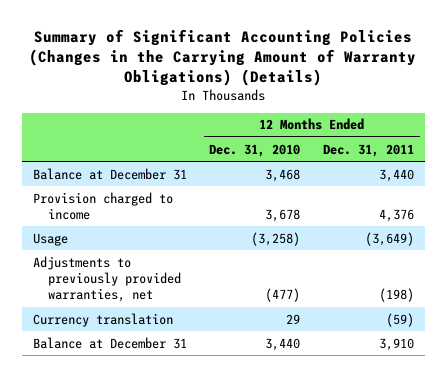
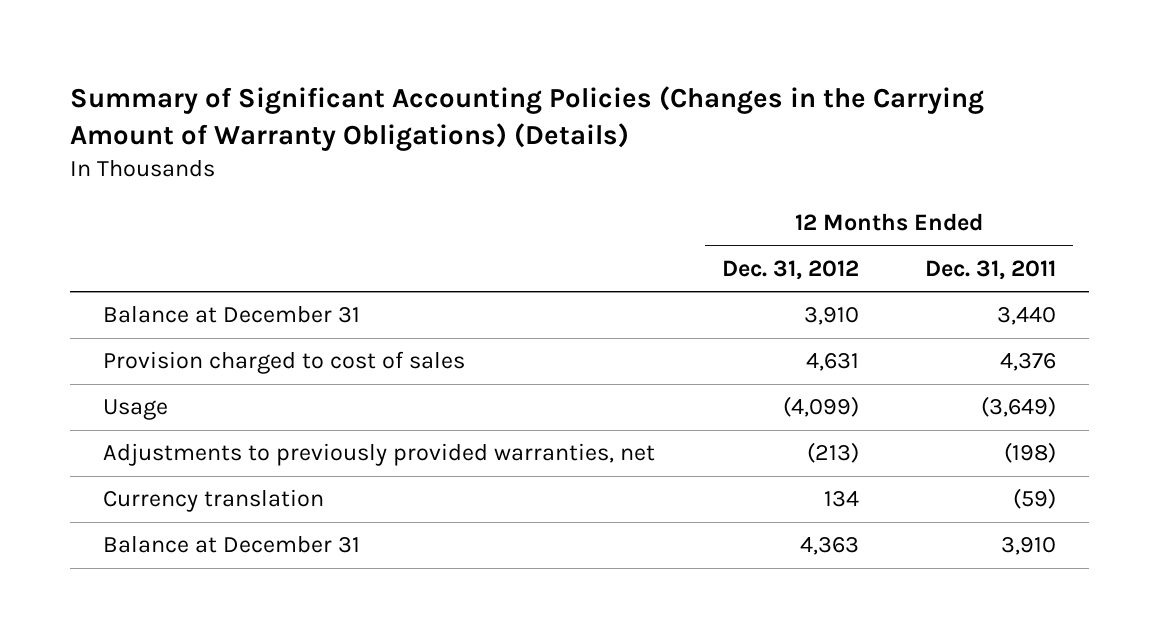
- | 12 Months Ended Dec. 31, 2010 | 12 Months Ended Dec. 31, 2011
+ | 12 Months Ended Dec. 31, 2012 | 12 Months Ended Dec. 31, 2011
- Provision charged to income | 3,678 | 4,376
+ Provision charged to cost of sales | 4,631 | 4,376

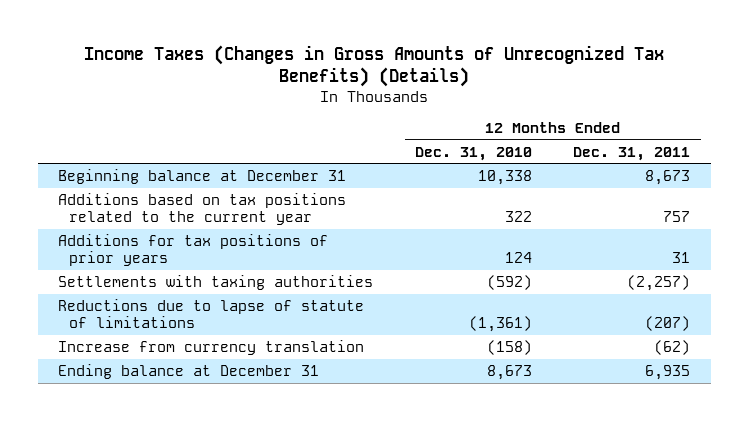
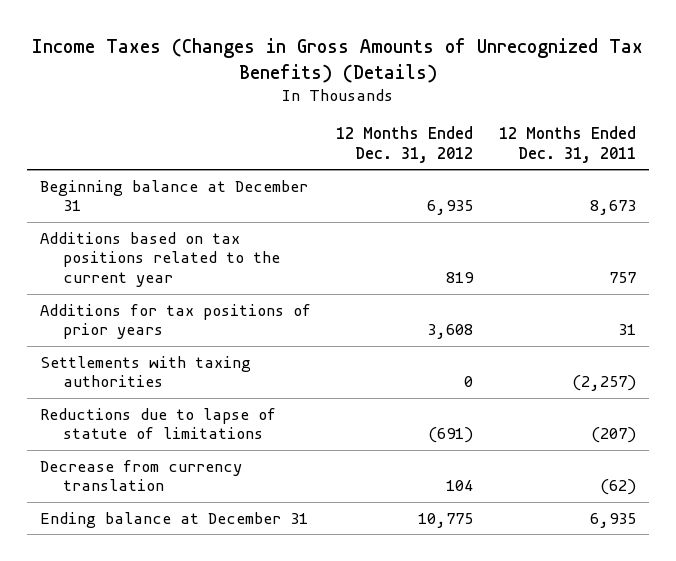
- | 12 Months Ended Dec. 31, 2010 | 12 Months Ended Dec. 31, 2011
+ | 12 Months Ended Dec. 31, 2012 | 12 Months Ended Dec. 31, 2011
- Increase from currency translation | (158) | (62)
+ Decrease from currency translation | 104 | (62)

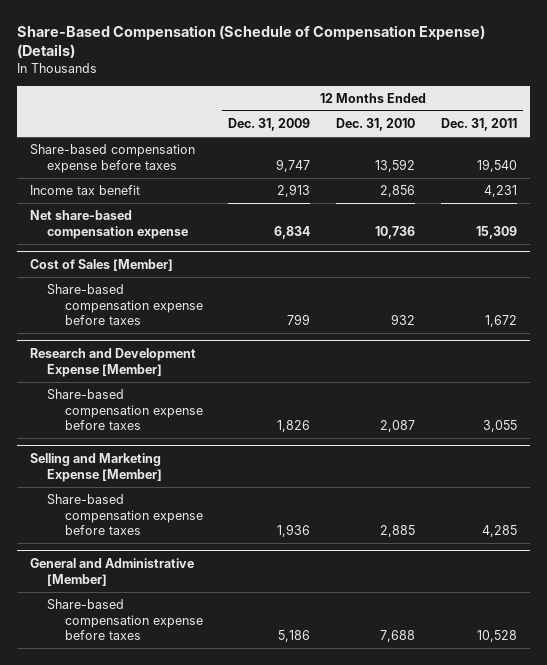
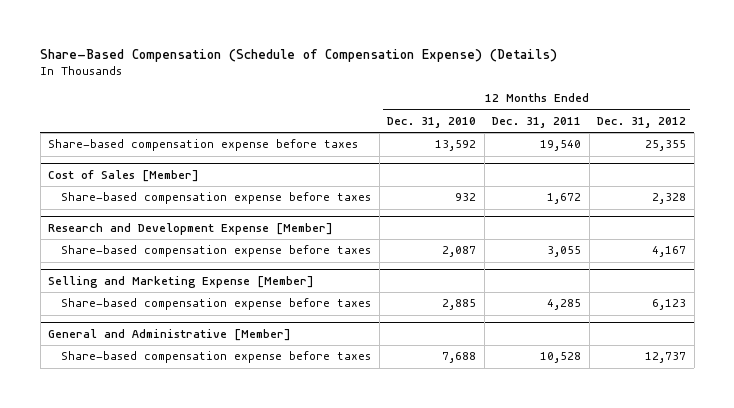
- | 12 Months Ended Dec. 31, 2009 | 12 Months Ended Dec. 31, 2010 | 12 Months Ended Dec. 31, 2011
+ | 12 Months Ended Dec. 31, 2010 | 12 Months Ended Dec. 31, 2011 | 12 Months Ended Dec. 31, 2012
- Income tax benefit | 2,913 | 2,856 | 4,231
- Net share-based compensation expense | 6,834 | 10,736 | 15,309

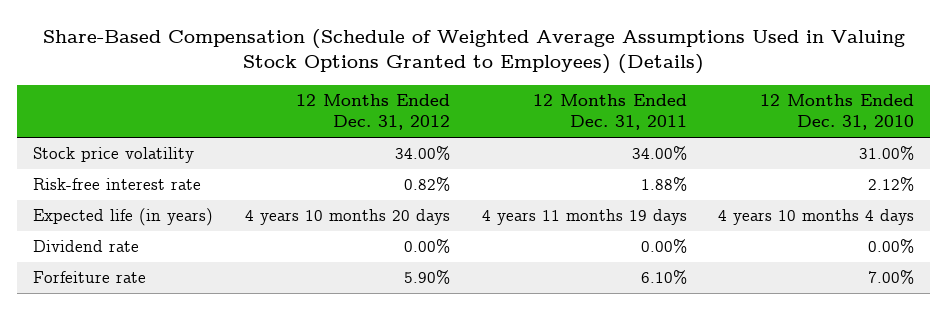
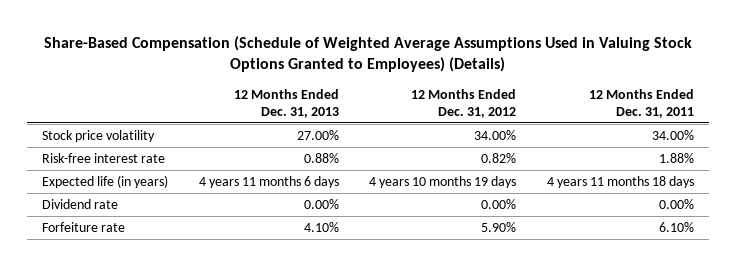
- | 12 Months Ended Dec. 31, 2012 | 12 Months Ended Dec. 31, 2011 | 12 Months Ended Dec. 31, 2010
+ | 12 Months Ended Dec. 31, 2013 | 12 Months Ended Dec. 31, 2012 | 12 Months Ended Dec. 31, 2011
- Expected life (in years) | 4 years 10 months 20 days | 4 years 11 months 19 days | 4 years 10 months 4 days
+ Expected life (in years) | 4 years 11 months 6 days | 4 years 10 months 19 days | 4 years 11 months 18 days

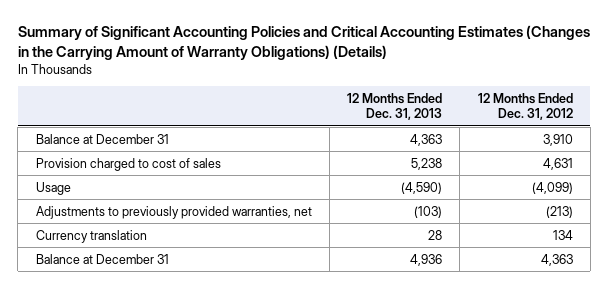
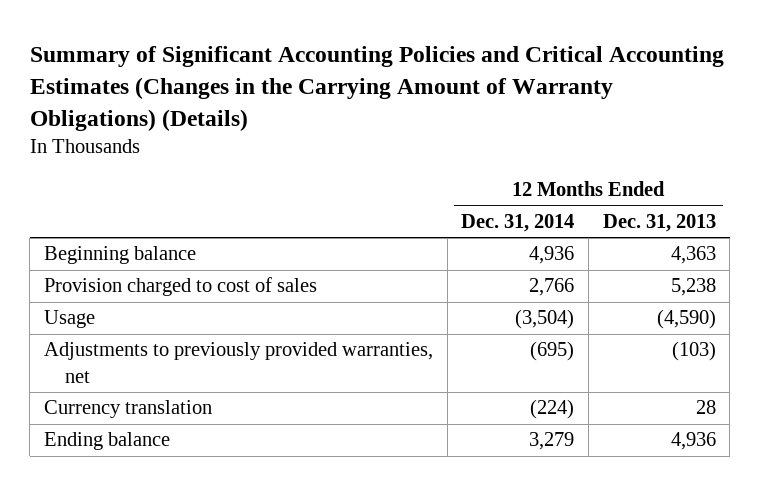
- | 12 Months Ended Dec. 31, 2013 | 12 Months Ended Dec. 31, 2012
+ | 12 Months Ended Dec. 31, 2014 | 12 Months Ended Dec. 31, 2013
- Balance at December 31 | 4,363 | 3,910
+ Beginning balance | 4,936 | 4,363
- Balance at December 31 | 4,936 | 4,363
+ Ending balance | 3,279 | 4,936

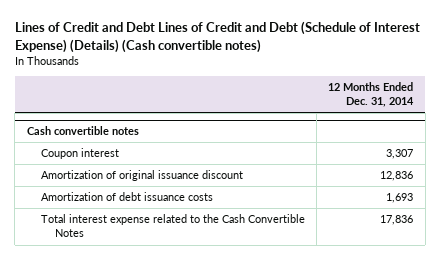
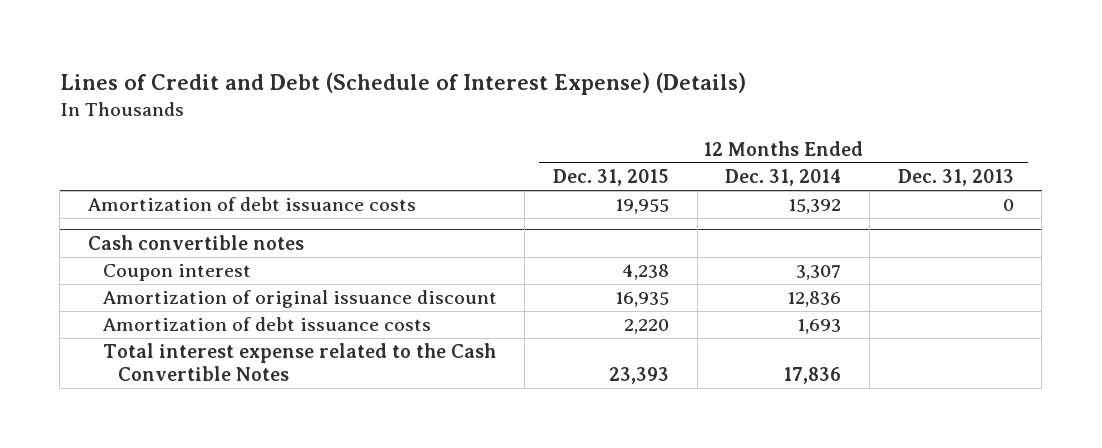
- Lines of Credit and Debt Lines of Credit and Debt (Schedule of Interest Expense) (Details) (Cash convertible notes)
+ Lines of Credit and Debt (Schedule of Interest Expense) (Details)
- | 12 Months Ended Dec. 31, 2014
+ | 12 Months Ended Dec. 31, 2015 | 12 Months Ended Dec. 31, 2014 | 12 Months Ended Dec. 31, 2013
+ Amortization of debt issuance costs | 19,955 | 15,392 | 0

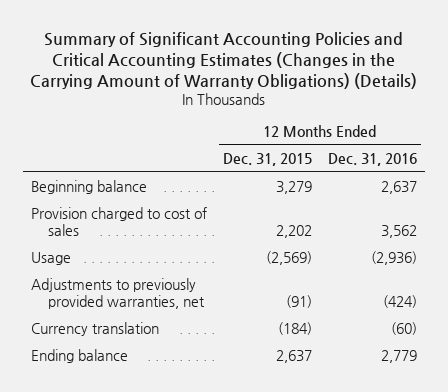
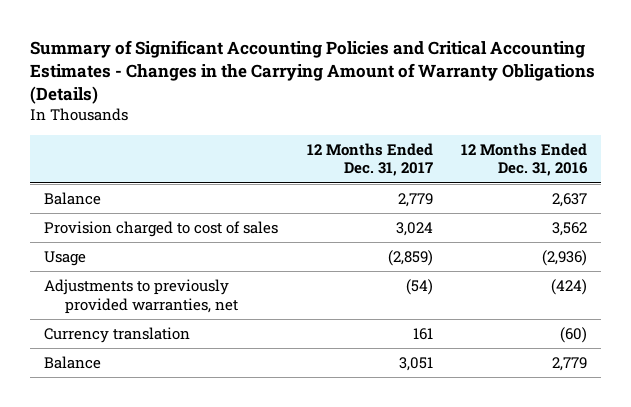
- Summary of Significant Accounting Policies and Critical Accounting Estimates (Changes in the Carrying Amount of Warranty Obligations) (Details)
+ Summary of Significant Accounting Policies and Critical Accounting Estimates - Changes in the Carrying Amount of Warranty Obligations (Details)
- | 12 Months Ended Dec. 31, 2015 | 12 Months Ended Dec. 31, 2016
+ | 12 Months Ended Dec. 31, 2017 | 12 Months Ended Dec. 31, 2016
- Beginning balance | 3,279 | 2,637
+ Balance | 2,779 | 2,637
- Ending balance | 2,637 | 2,779
+ Balance | 3,051 | 2,779

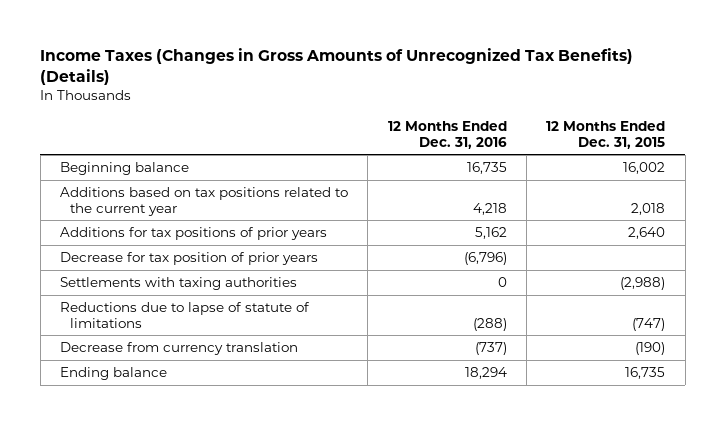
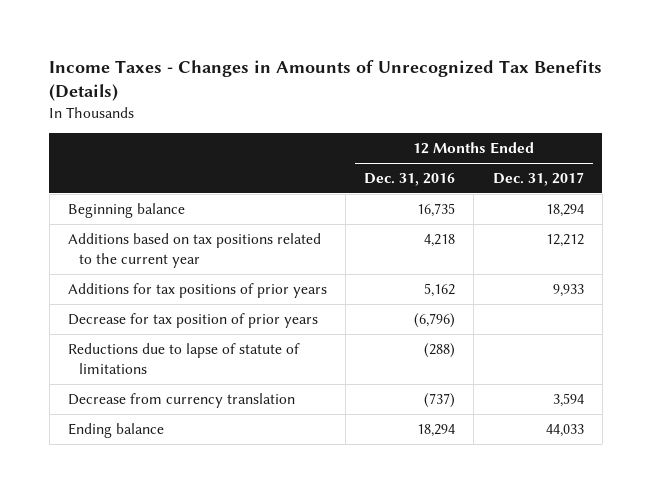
- Income Taxes (Changes in Gross Amounts of Unrecognized Tax Benefits) (Details)
+ Income Taxes - Changes in Amounts of Unrecognized Tax Benefits (Details)
- | 12 Months Ended Dec. 31, 2016 | 12 Months Ended Dec. 31, 2015
+ | 12 Months Ended Dec. 31, 2016 | 12 Months Ended Dec. 31, 2017
- Settlements with taxing authorities | 0 | (2,988)

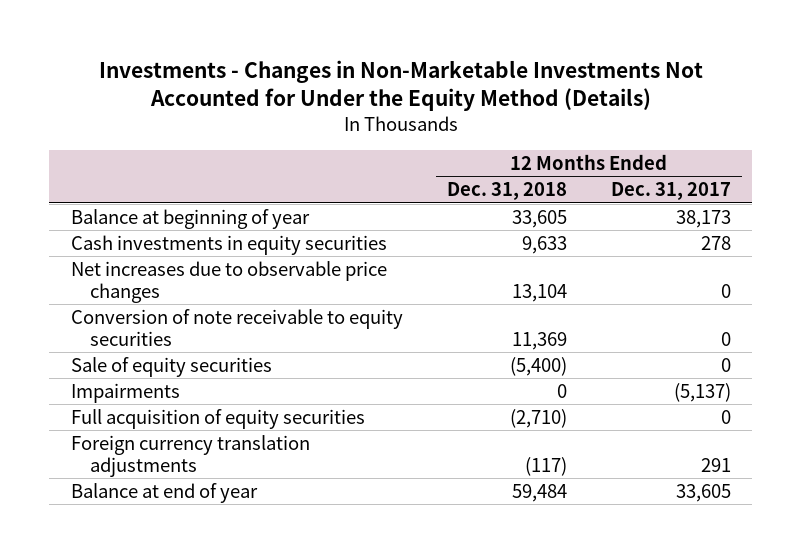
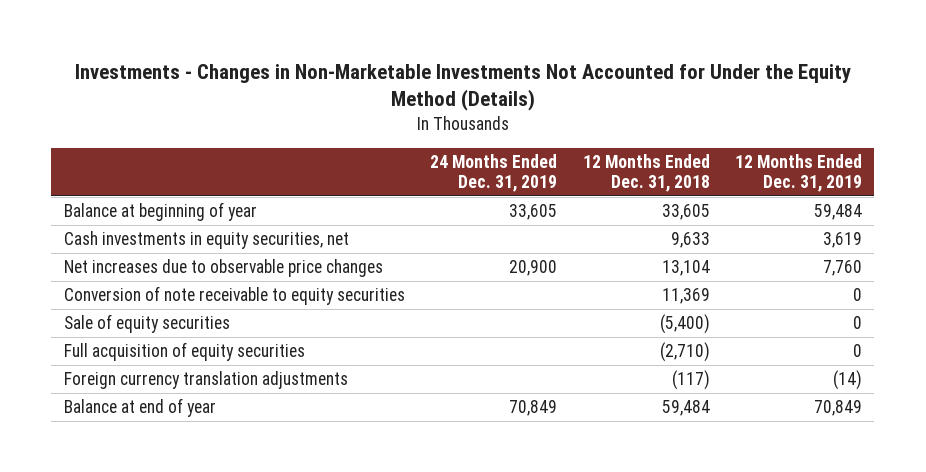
- | 12 Months Ended Dec. 31, 2018 | 12 Months Ended Dec. 31, 2017
+ | 24 Months Ended Dec. 31, 2019 | 12 Months Ended Dec. 31, 2018 | 12 Months Ended Dec. 31, 2019
- Cash investments in equity securities | 9,633 | 278
+ Cash investments in equity securities, net | | 9,633 | 3,619
- Impairments | 0 | (5,137)

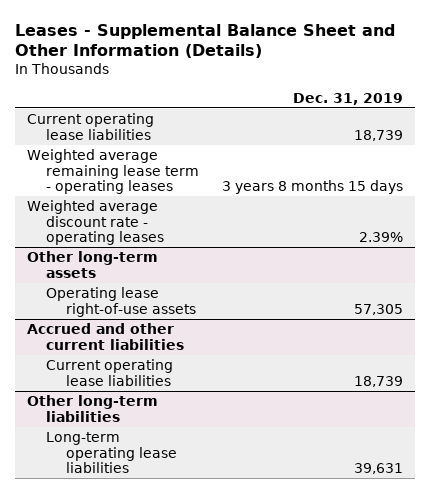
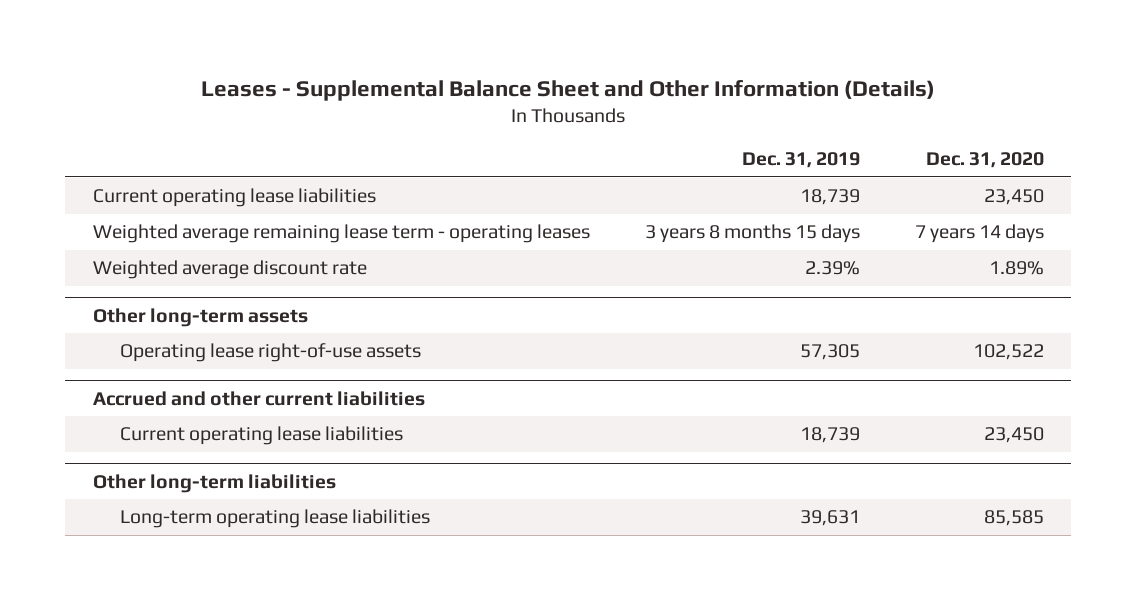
- | Dec. 31, 2019
+ | Dec. 31, 2019 | Dec. 31, 2020
- Weighted average discount rate - operating leases | 2.39%
+ Weighted average discount rate | 2.39% | 1.89%

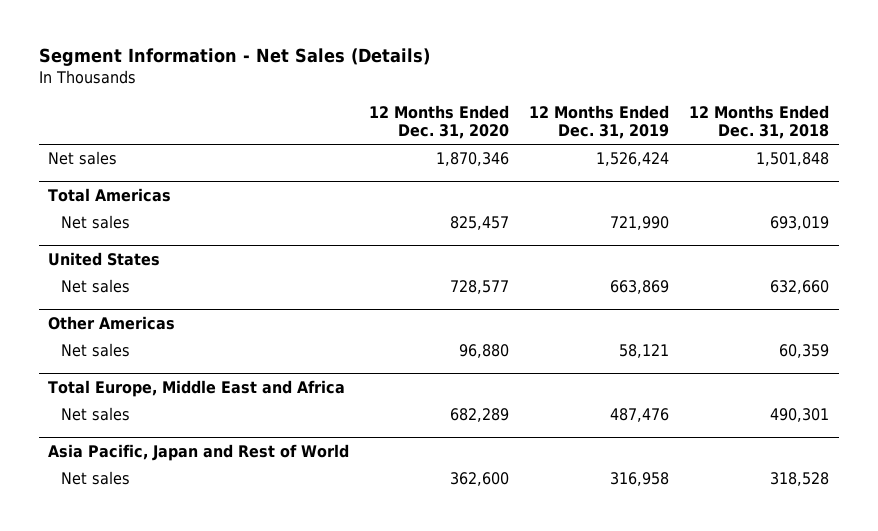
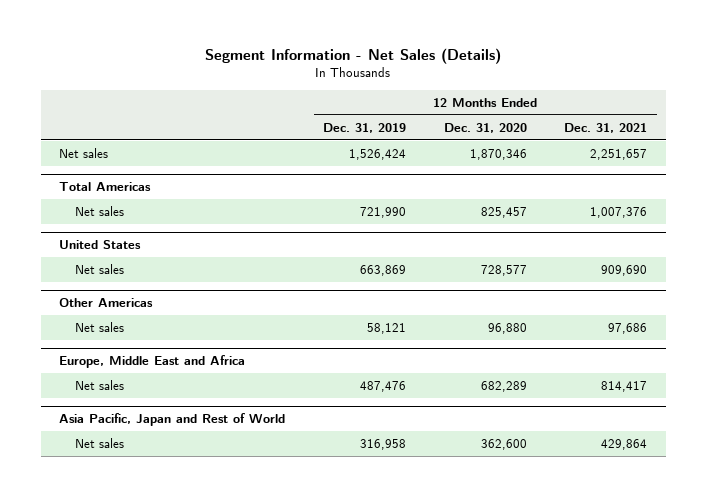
- | 12 Months Ended Dec. 31, 2020 | 12 Months Ended Dec. 31, 2019 | 12 Months Ended Dec. 31, 2018
+ | 12 Months Ended Dec. 31, 2019 | 12 Months Ended Dec. 31, 2020 | 12 Months Ended Dec. 31, 2021
- Total Europe, Middle East and Africa
+ Europe, Middle East and Africa

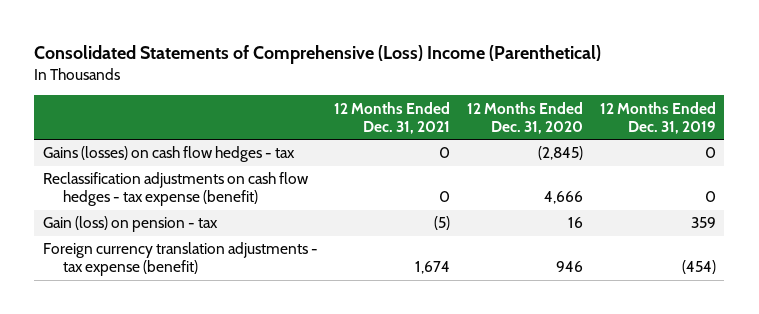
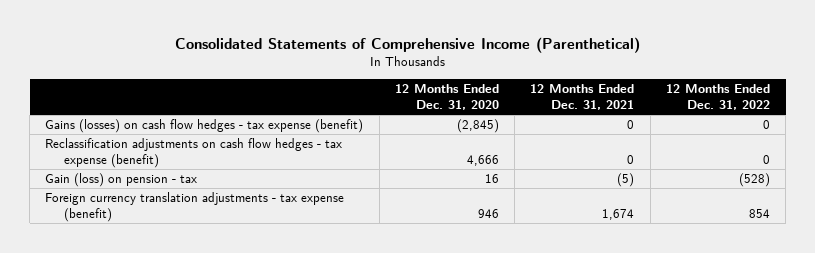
- Consolidated Statements of Comprehensive (Loss) Income (Parenthetical)
+ Consolidated Statements of Comprehensive Income (Parenthetical)
- | 12 Months Ended Dec. 31, 2021 | 12 Months Ended Dec. 31, 2020 | 12 Months Ended Dec. 31, 2019
+ | 12 Months Ended Dec. 31, 2020 | 12 Months Ended Dec. 31, 2021 | 12 Months Ended Dec. 31, 2022
- Gains (losses) on cash flow hedges - tax | 0 | (2,845) | 0
+ Gains (losses) on cash flow hedges - tax expense (benefit) | (2,845) | 0 | 0

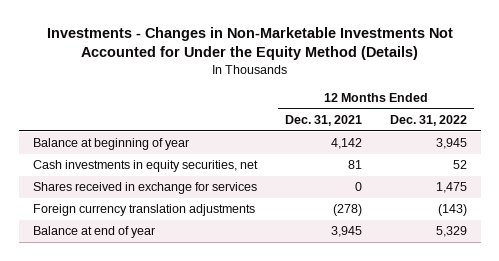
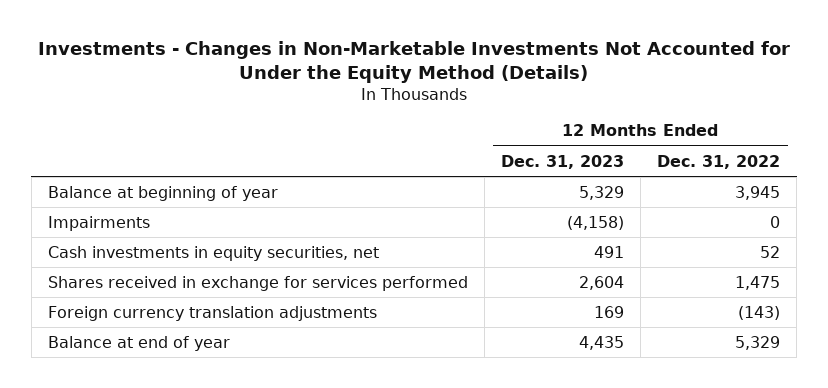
- | 12 Months Ended Dec. 31, 2021 | 12 Months Ended Dec. 31, 2022
+ | 12 Months Ended Dec. 31, 2023 | 12 Months Ended Dec. 31, 2022
+ Impairments | (4,158) | 0
- Shares received in exchange for services | 0 | 1,475
+ Shares received in exchange for services performed | 2,604 | 1,475

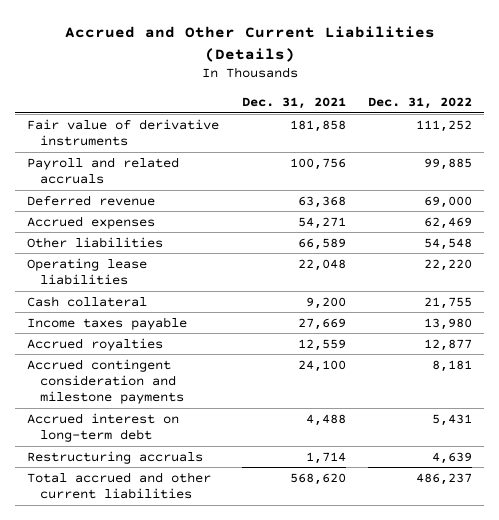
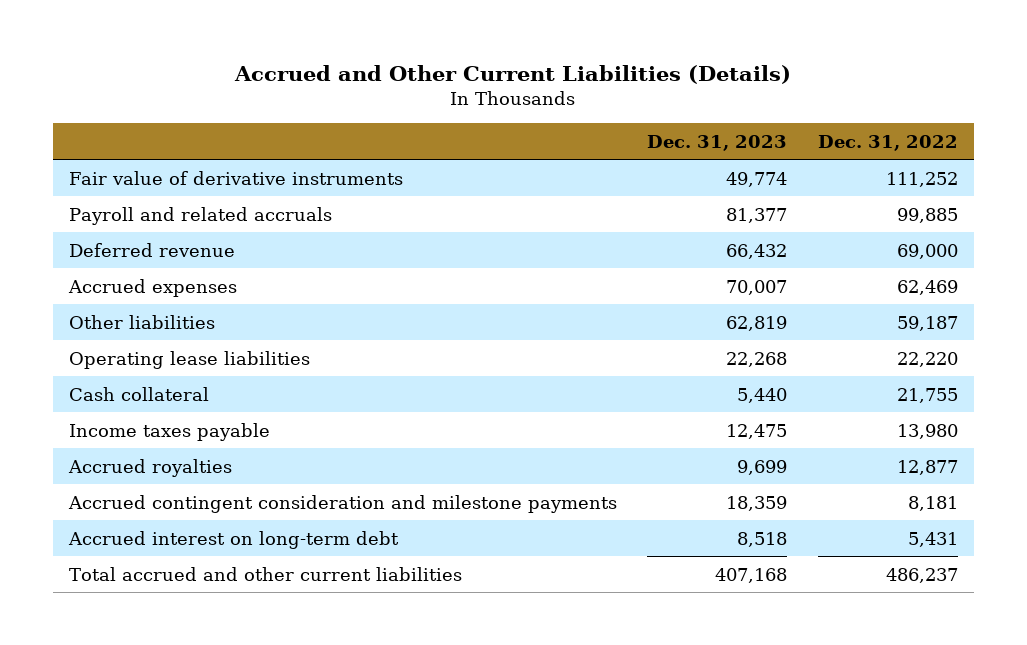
- | Dec. 31, 2021 | Dec. 31, 2022
+ | Dec. 31, 2023 | Dec. 31, 2022
- Other liabilities | 66,589 | 54,548
+ Other liabilities | 62,819 | 59,187
- Restructuring accruals | 1,714 | 4,639

